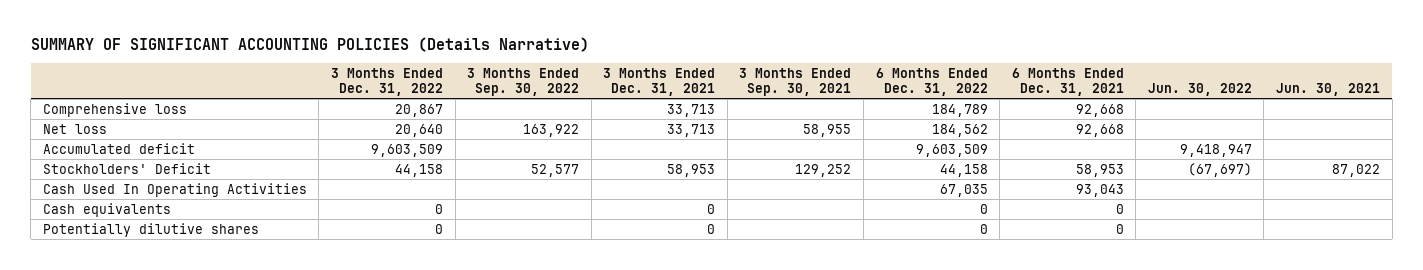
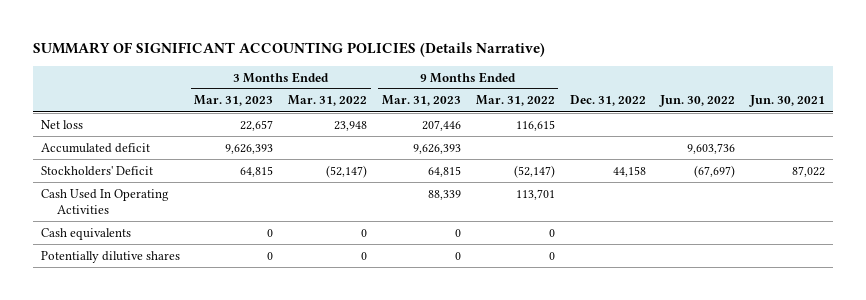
- | 3 Months Ended Dec. 31, 2022 | 3 Months Ended Sep. 30, 2022 | 3 Months Ended Dec. 31, 2021 | 3 Months Ended Sep. 30, 2021 | 6 Months Ended Dec. 31, 2022 | 6 Months Ended Dec. 31, 2021 | Jun. 30, 2022 | Jun. 30, 2021
+ | 3 Months Ended Mar. 31, 2023 | 3 Months Ended Mar. 31, 2022 | 9 Months Ended Mar. 31, 2023 | 9 Months Ended Mar. 31, 2022 | Dec. 31, 2022 | Jun. 30, 2022 | Jun. 30, 2021
- Comprehensive loss | 20,867 | | 33,713 | | 184,789 | 92,668 | |
- Accumulated deficit | 9,603,509 | | | | 9,603,509 | | 9,418,947 |
+ Accumulated deficit | 9,626,393 | | 9,626,393 | | | 9,603,736 |

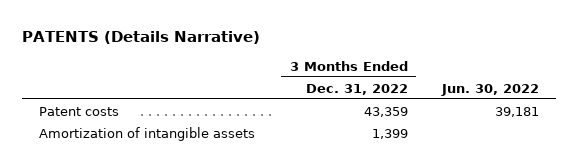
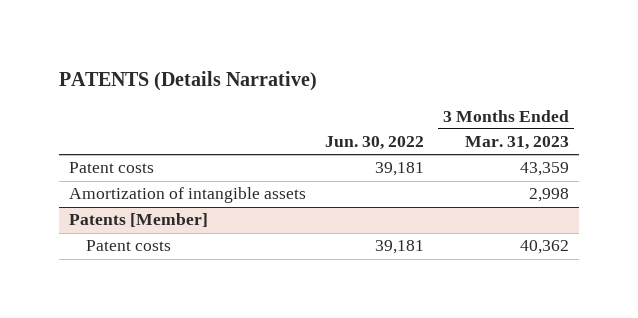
- | 3 Months Ended Dec. 31, 2022 | Jun. 30, 2022
+ | Jun. 30, 2022 | 3 Months Ended Mar. 31, 2023
+ Patents [Member]
+ Patent costs | 39,181 | 40,362

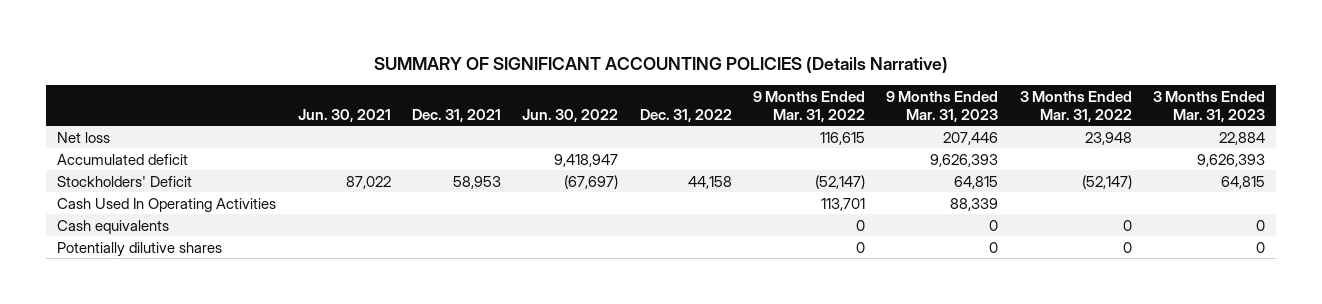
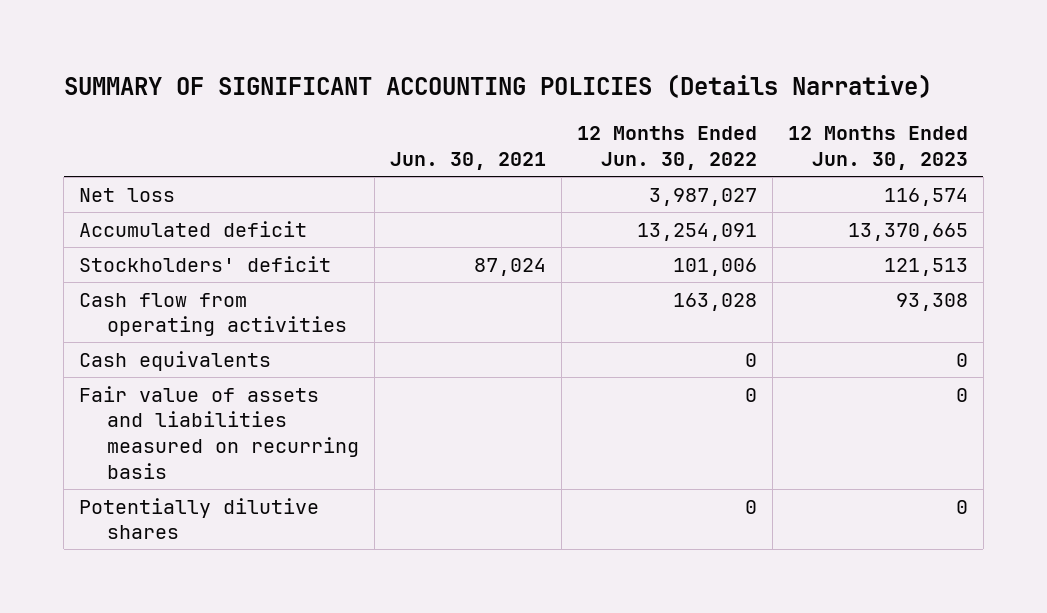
- | Jun. 30, 2021 | Dec. 31, 2021 | Jun. 30, 2022 | Dec. 31, 2022 | 9 Months Ended Mar. 31, 2022 | 9 Months Ended Mar. 31, 2023 | 3 Months Ended Mar. 31, 2022 | 3 Months Ended Mar. 31, 2023
+ | Jun. 30, 2021 | 12 Months Ended Jun. 30, 2022 | 12 Months Ended Jun. 30, 2023
- Stockholders' Deficit | 87,022 | 58,953 | (67,697) | 44,158 | (52,147) | 64,815 | (52,147) | 64,815
- Cash Used In Operating Activities | | | | | 113,701 | 88,339 | |
+ Stockholders' deficit | 87,024 | 101,006 | 121,513
+ Cash flow from operating activities | | 163,028 | 93,308
+ Fair value of assets and liabilities measured on recurring basis | | 0 | 0

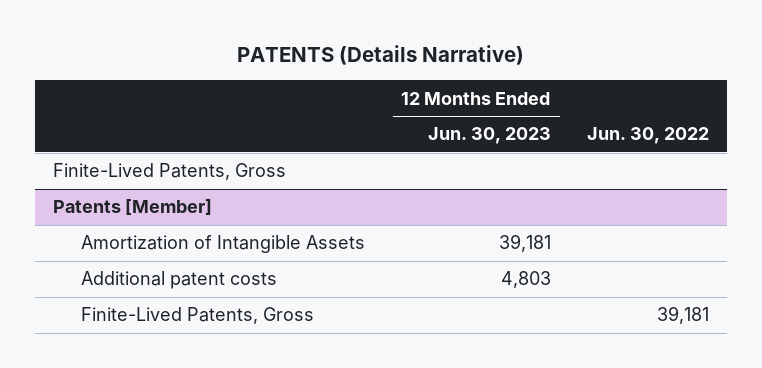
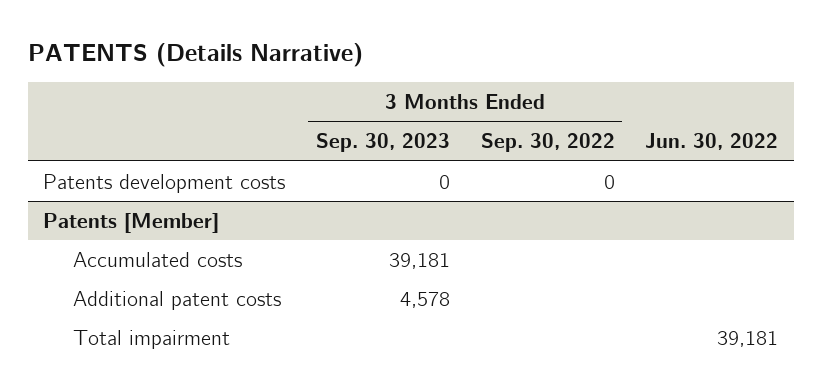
- | 12 Months Ended Jun. 30, 2023 | Jun. 30, 2022
+ | 3 Months Ended Sep. 30, 2023 | 3 Months Ended Sep. 30, 2022 | Jun. 30, 2022
- Finite-Lived Patents, Gross
+ Patents development costs | 0 | 0 |
@ Patents [Member]
- Amortization of Intangible Assets | 39,181 |
+ Accumulated costs | 39,181 | |
- Finite-Lived Patents, Gross | | 39,181
+ Total impairment | | | 39,181

